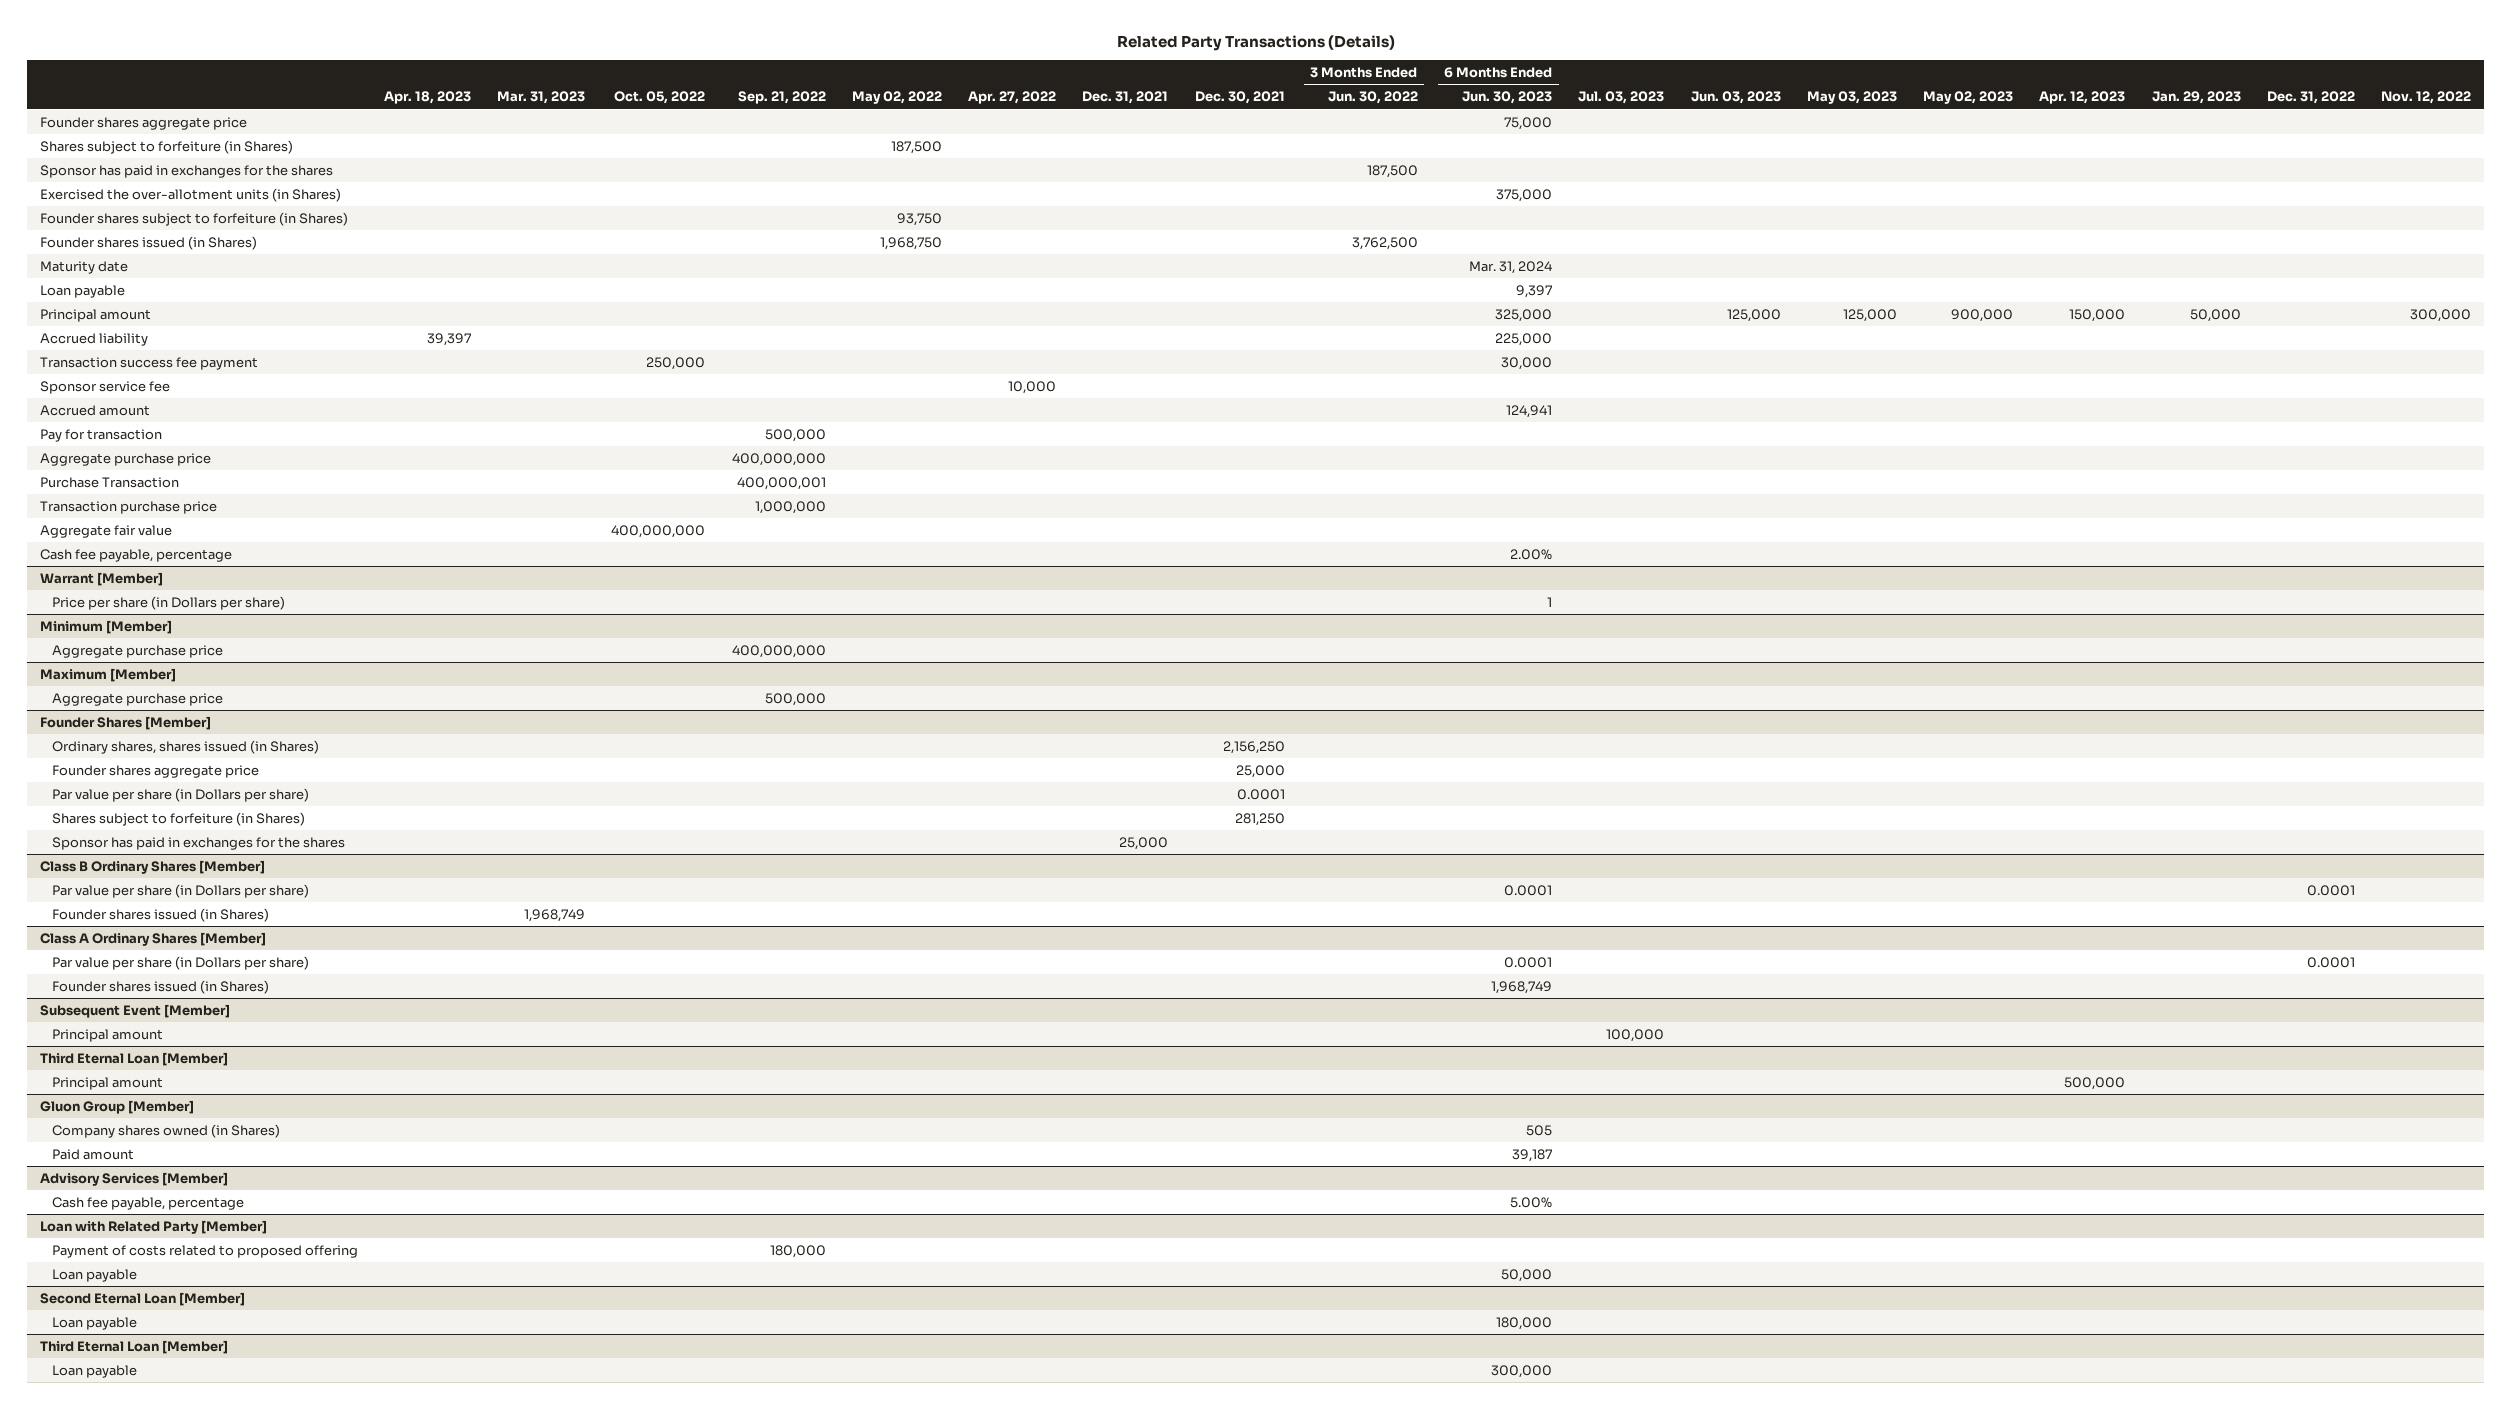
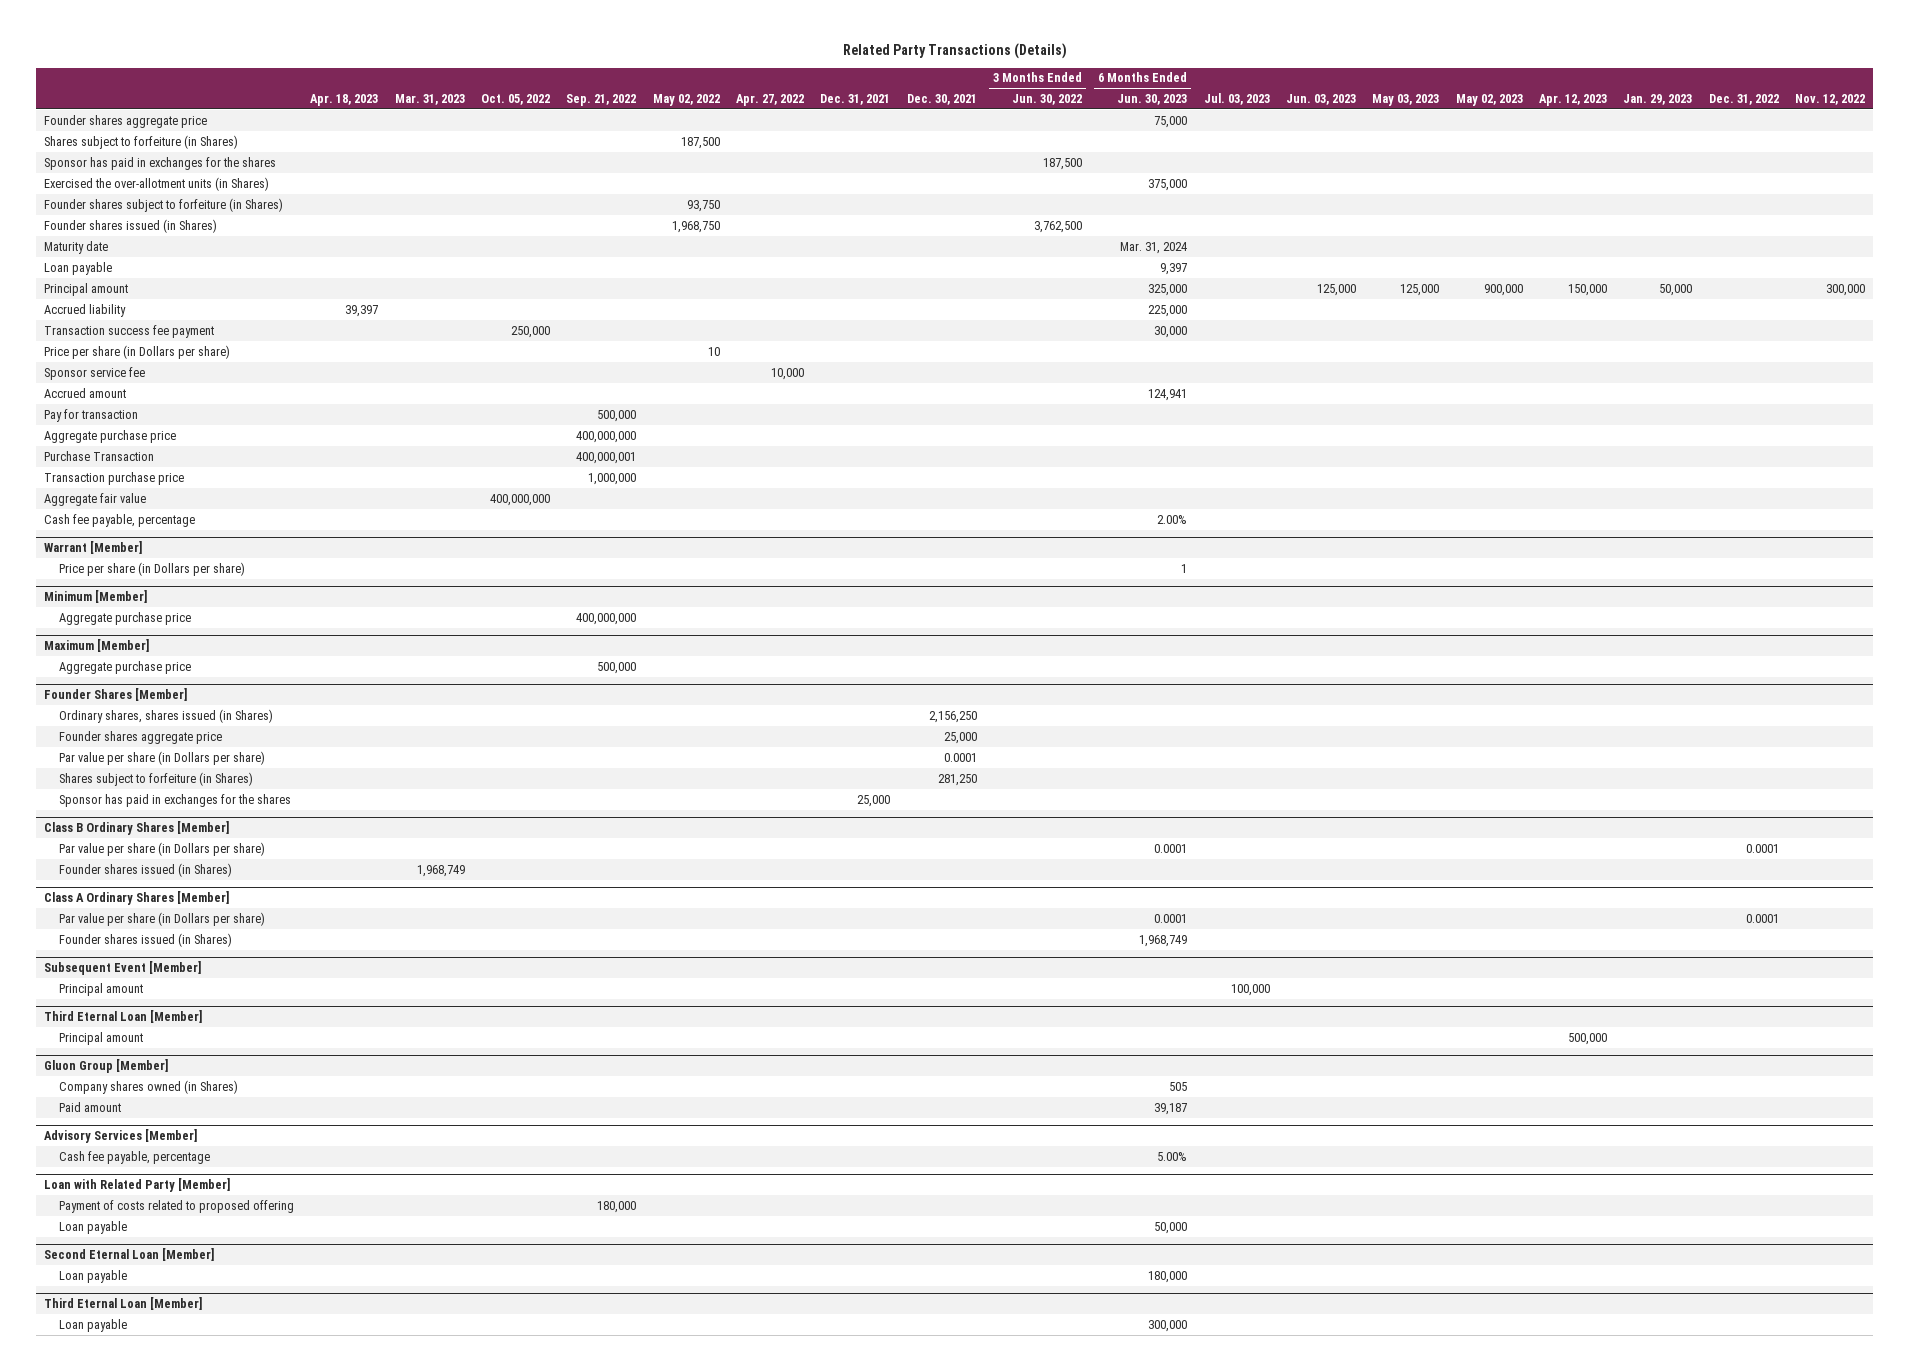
+ Price per share (in Dollars per share) | | | | | 10 | | | | | | | | | | | | |

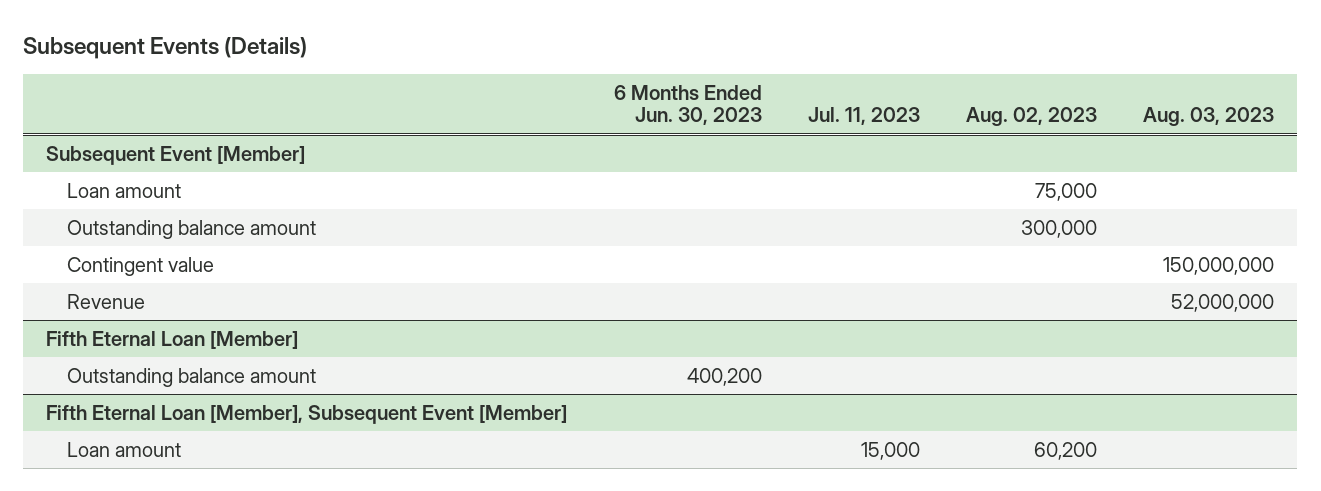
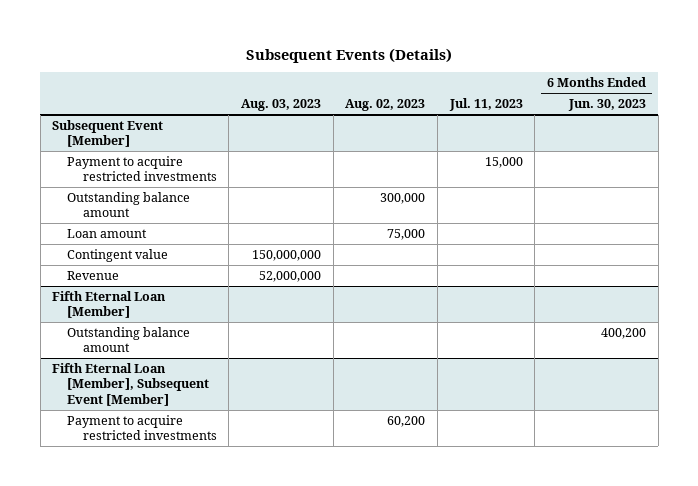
- | 6 Months Ended Jun. 30, 2023 | Jul. 11, 2023 | Aug. 02, 2023 | Aug. 03, 2023
+ | Aug. 03, 2023 | Aug. 02, 2023 | Jul. 11, 2023 | 6 Months Ended Jun. 30, 2023
@ Subsequent Event [Member]
+ Payment to acquire restricted investments | | | 15,000 |
moved down: Loan amount | | 75,000 | |
@ Fifth Eternal Loan [Member], Subsequent Event [Member]
- Loan amount | | 15,000 | 60,200 |
+ Payment to acquire restricted investments | | 60,200 | |

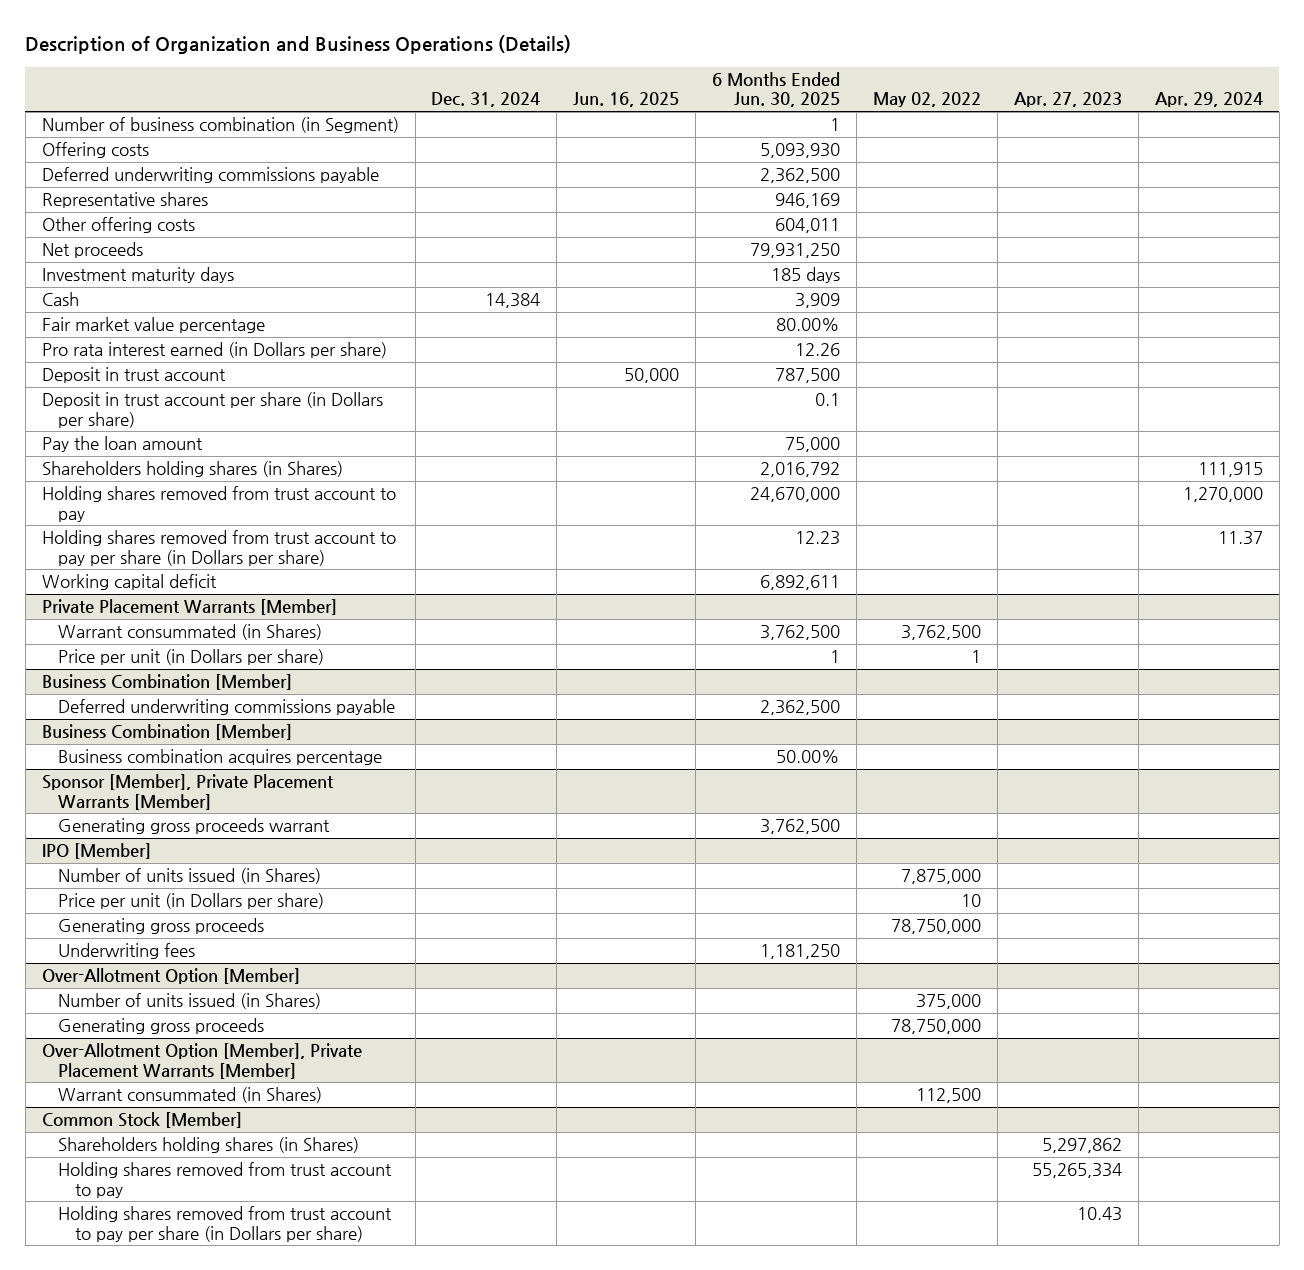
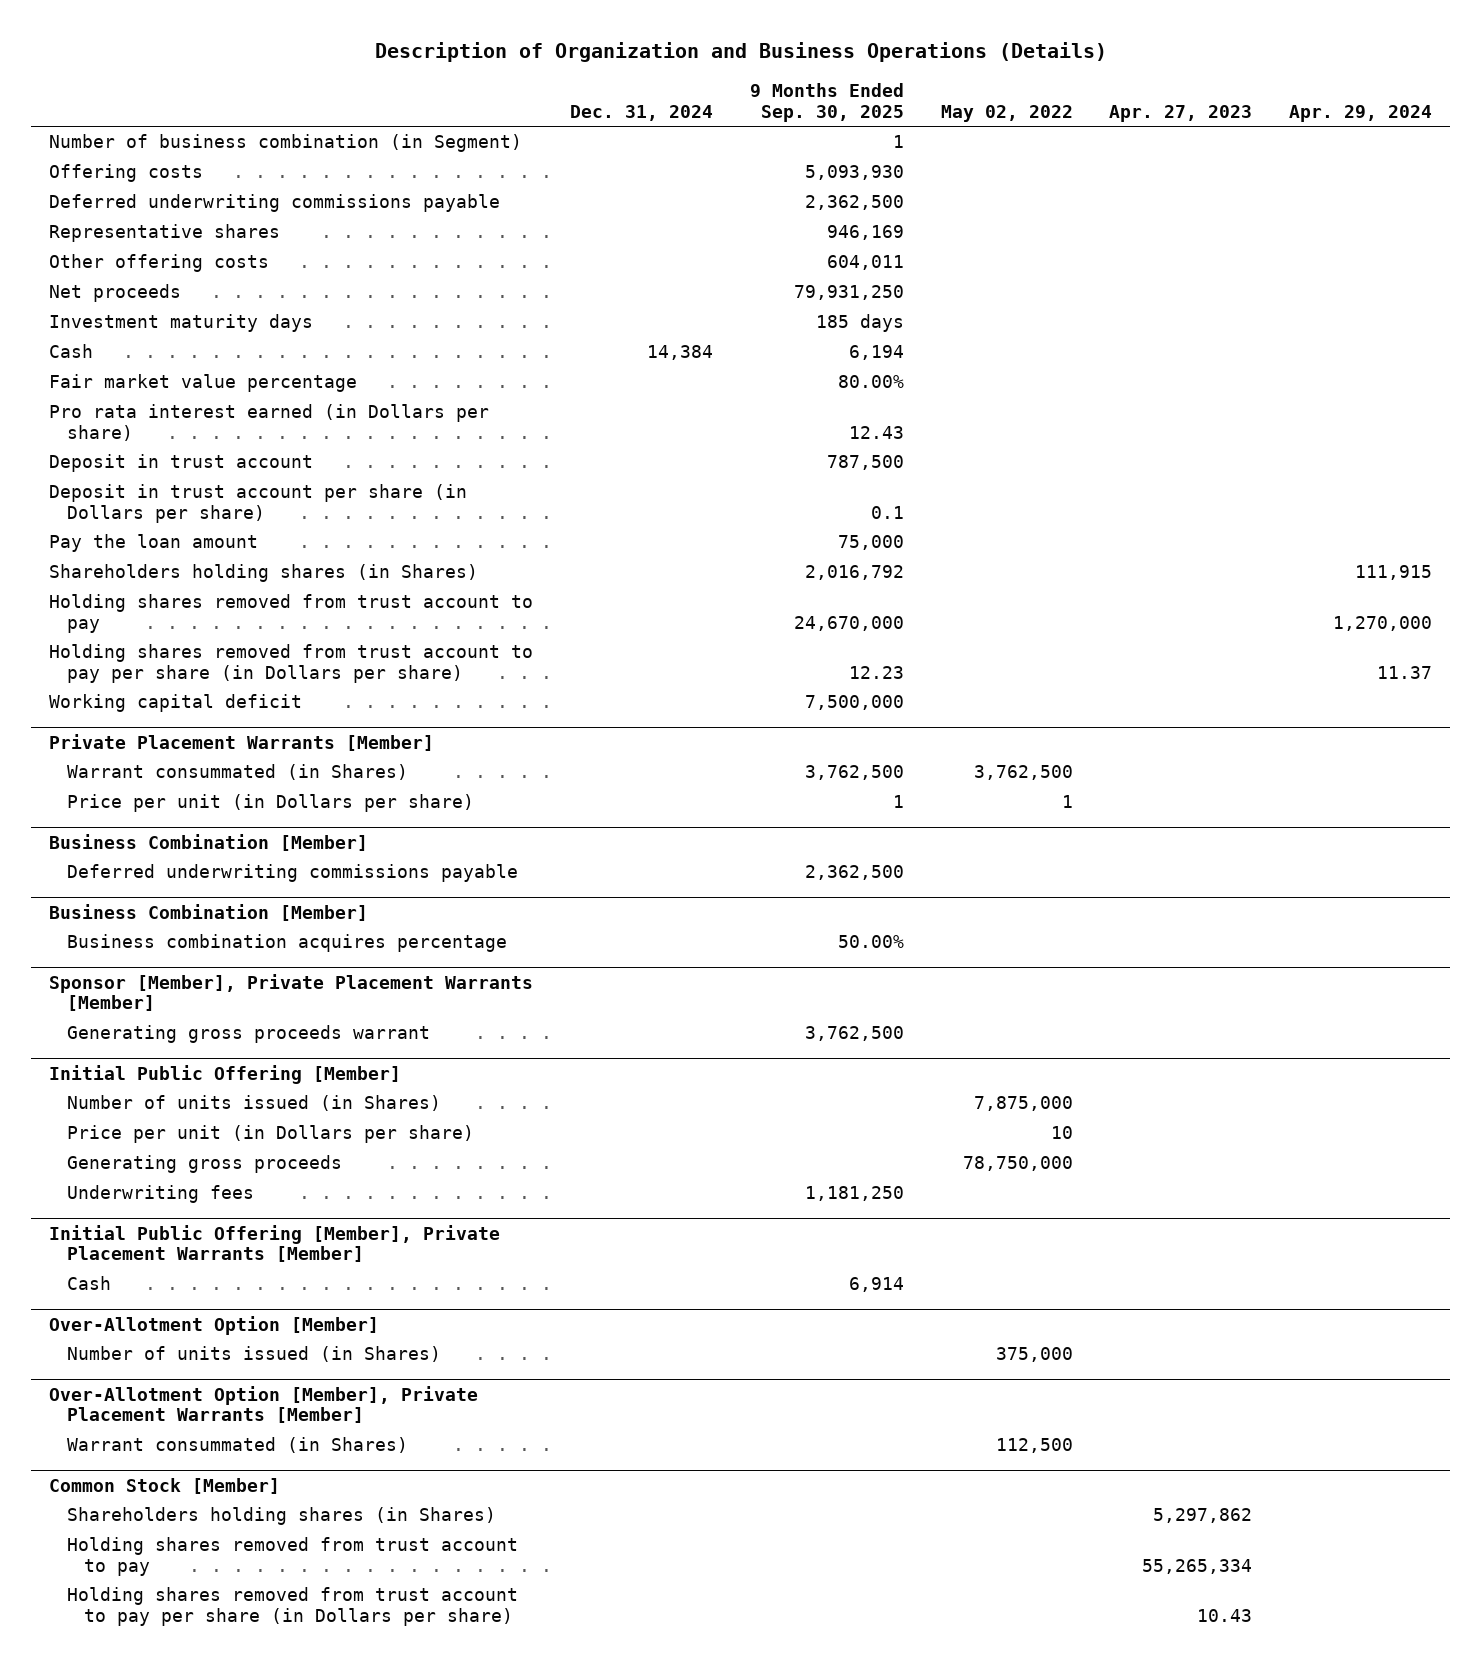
- | Dec. 31, 2024 | Jun. 16, 2025 | 6 Months Ended Jun. 30, 2025 | May 02, 2022 | Apr. 27, 2023 | Apr. 29, 2024
+ | Dec. 31, 2024 | 9 Months Ended Sep. 30, 2025 | May 02, 2022 | Apr. 27, 2023 | Apr. 29, 2024
- IPO [Member]
+ Initial Public Offering [Member]
+ Initial Public Offering [Member], Private Placement Warrants [Member]
+ Cash | | 6,914 | | |
@ Over-Allotment Option [Member]
- Generating gross proceeds | | | | 78,750,000 | |

